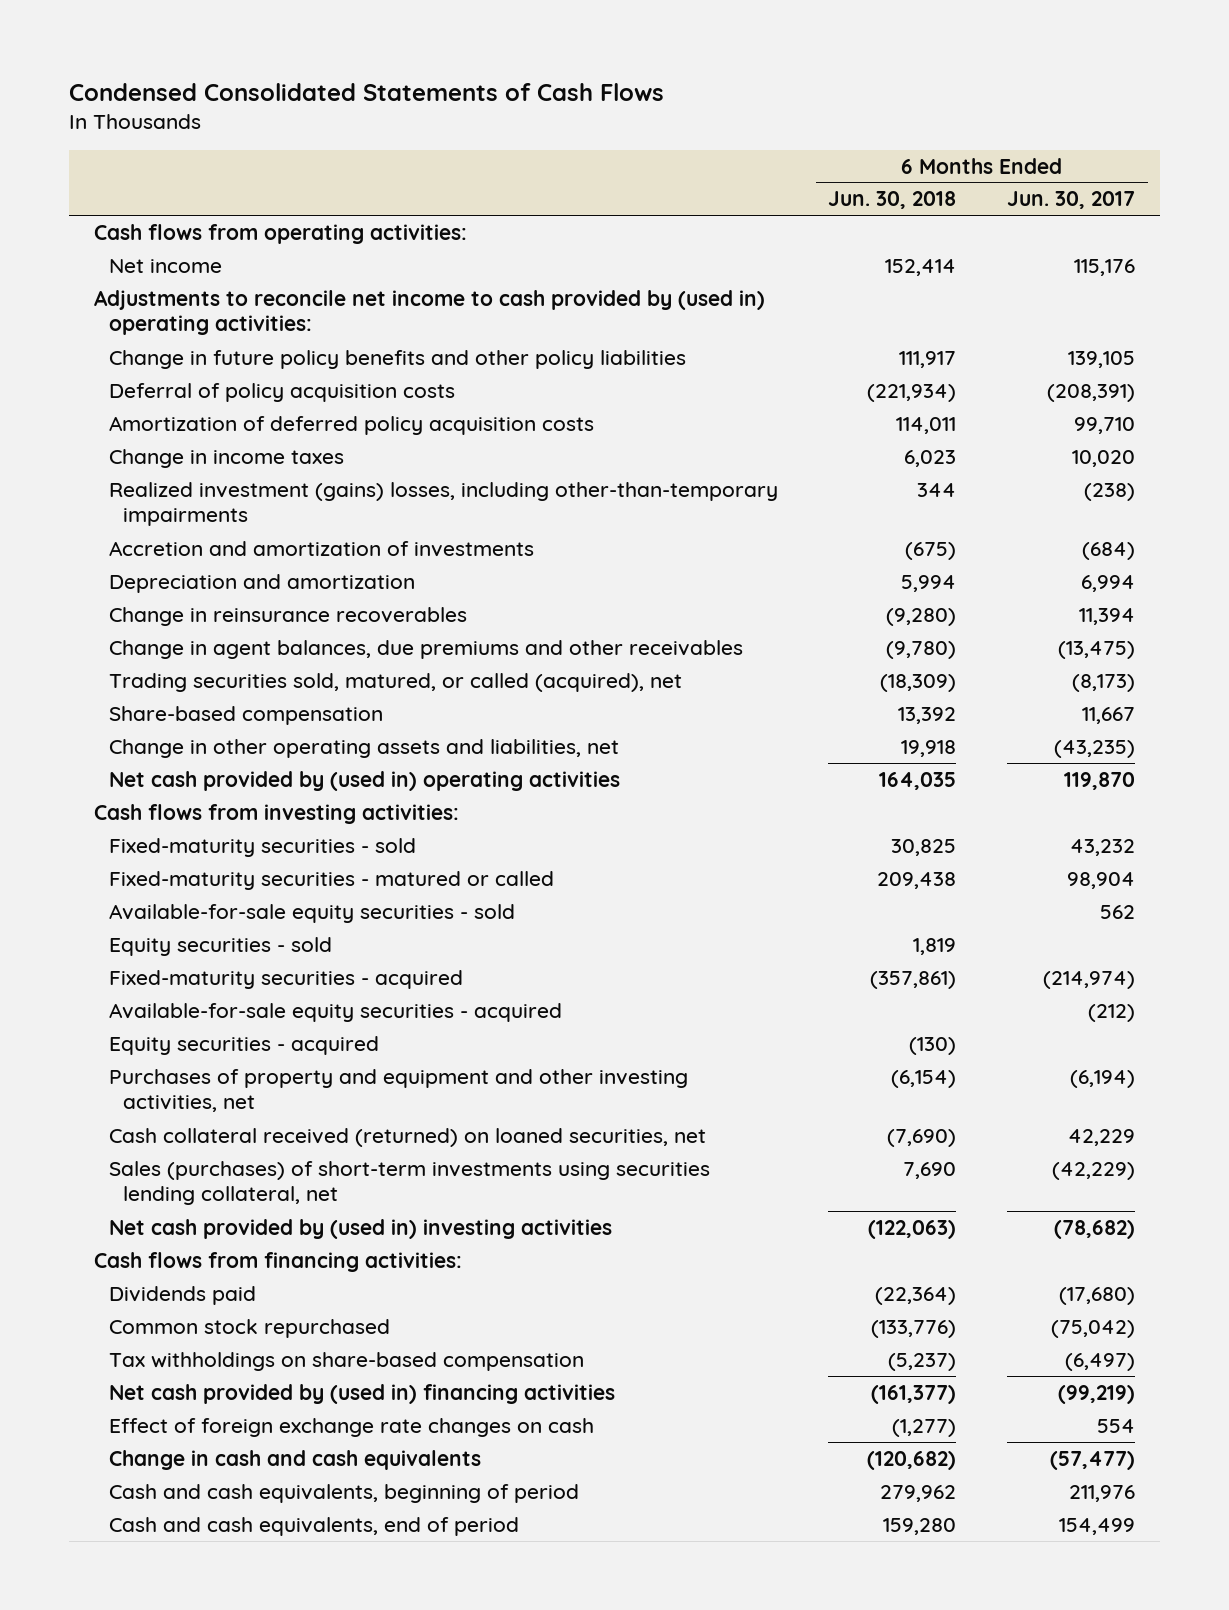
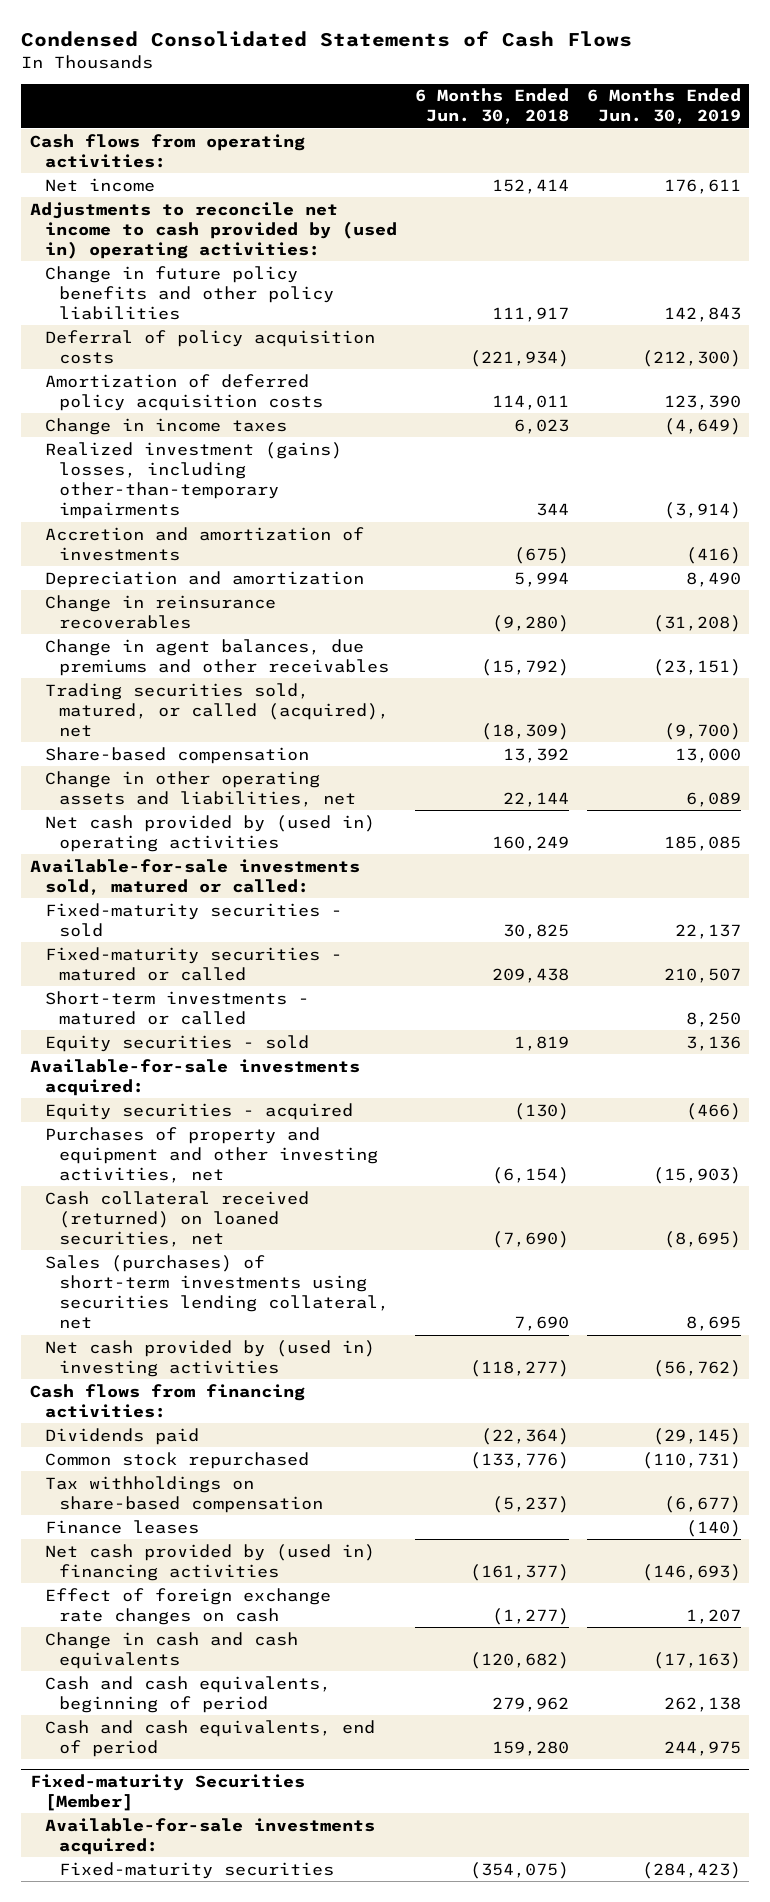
- | 6 Months Ended Jun. 30, 2018 | 6 Months Ended Jun. 30, 2017
+ | 6 Months Ended Jun. 30, 2018 | 6 Months Ended Jun. 30, 2019
- Change in agent balances, due premiums and other receivables | (9,780) | (13,475)
+ Change in agent balances, due premiums and other receivables | (15,792) | (23,151)
- Change in other operating assets and liabilities, net | 19,918 | (43,235)
- Net cash provided by (used in) operating activities | 164,035 | 119,870
- Cash flows from investing activities:
+ Change in other operating assets and liabilities, net | 22,144 | 6,089
+ Net cash provided by (used in) operating activities | 160,249 | 185,085
+ Available-for-sale investments sold, matured or called:
- Available-for-sale equity securities - sold | | 562
+ Short-term investments - matured or called | | 8,250
- Fixed-maturity securities - acquired | (357,861) | (214,974)
- Available-for-sale equity securities - acquired | | (212)
+ Available-for-sale investments acquired:
- Net cash provided by (used in) investing activities | (122,063) | (78,682)
+ Net cash provided by (used in) investing activities | (118,277) | (56,762)
+ Finance leases | | (140)
+ Fixed-maturity Securities [Member]
+ Available-for-sale investments acquired:
+ Fixed-maturity securities | (354,075) | (284,423)

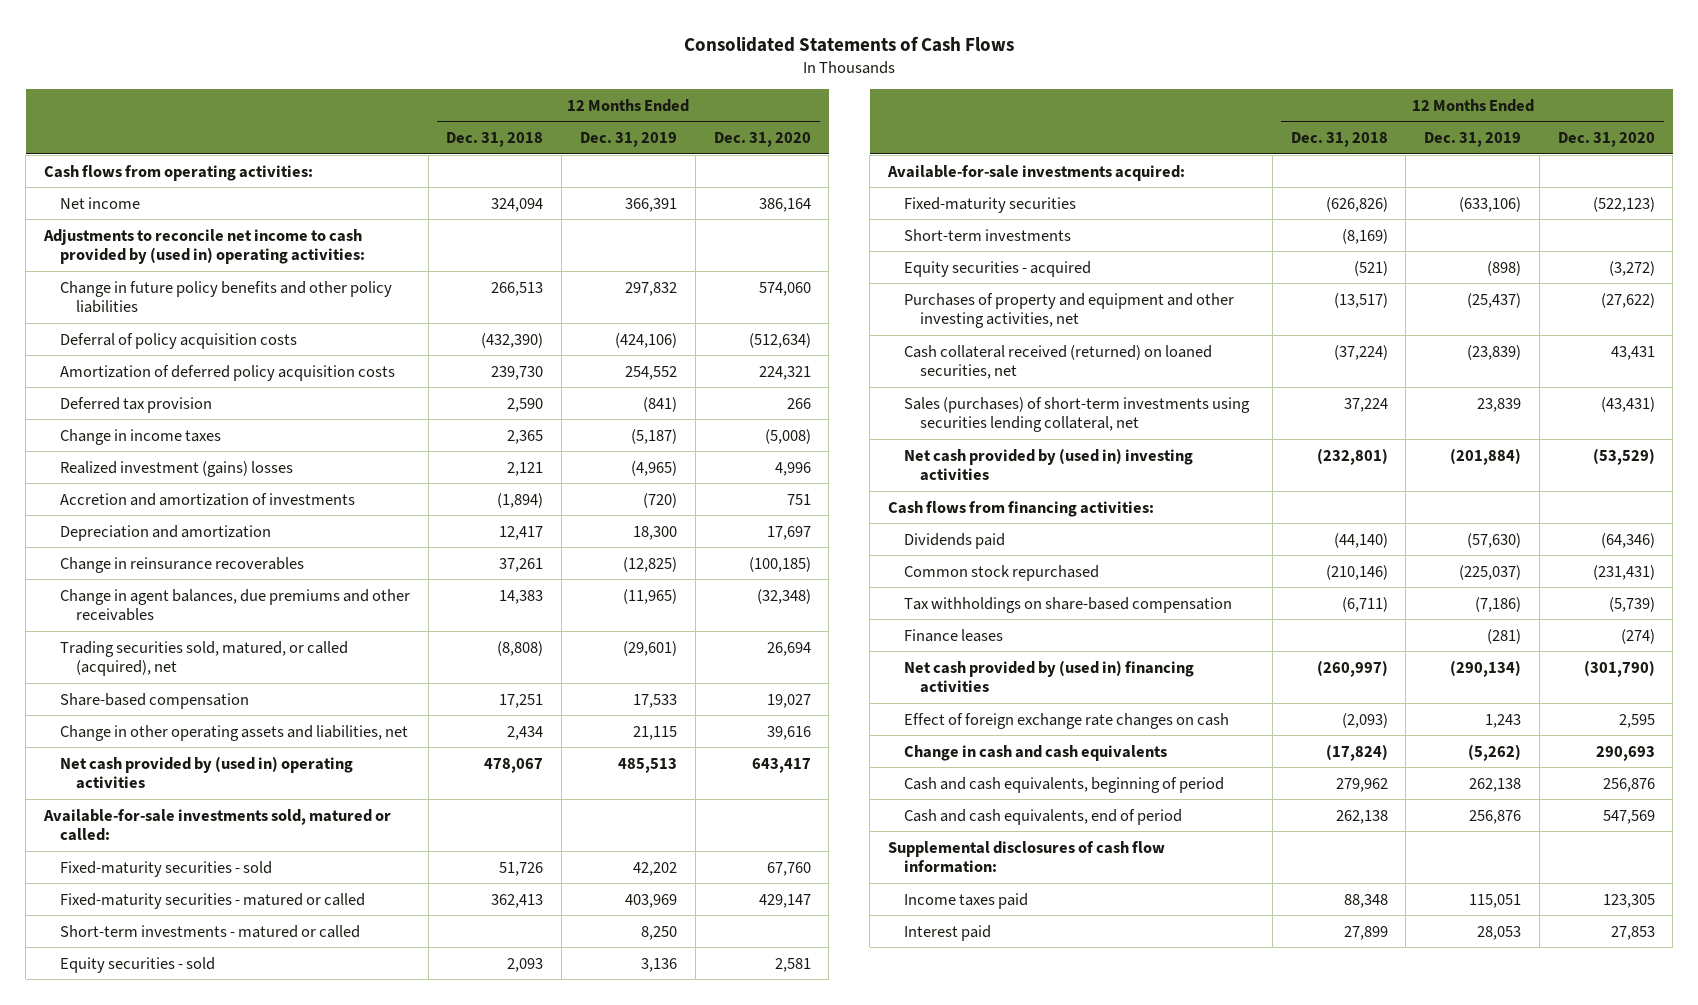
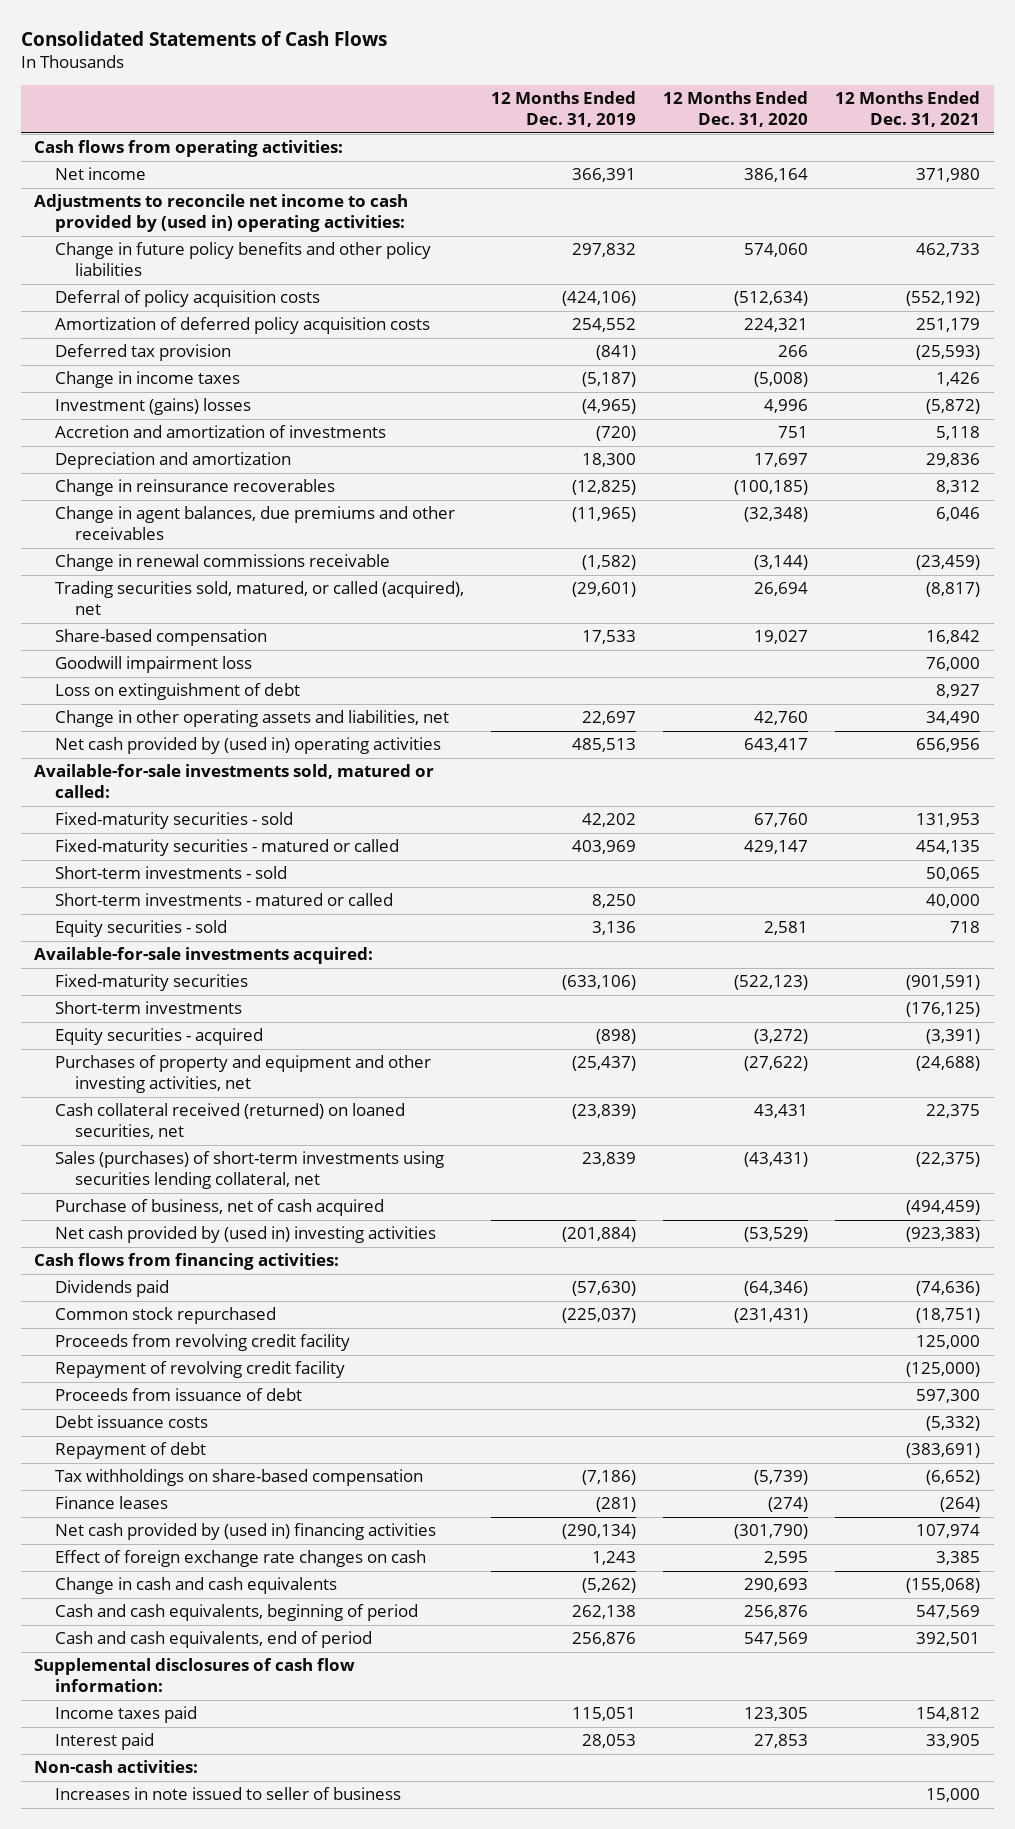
- | 12 Months Ended Dec. 31, 2018 | 12 Months Ended Dec. 31, 2019 | 12 Months Ended Dec. 31, 2020
+ | 12 Months Ended Dec. 31, 2019 | 12 Months Ended Dec. 31, 2020 | 12 Months Ended Dec. 31, 2021
- Realized investment (gains) losses | 2,121 | (4,965) | 4,996
+ Investment (gains) losses | (4,965) | 4,996 | (5,872)
+ Change in renewal commissions receivable | (1,582) | (3,144) | (23,459)
- Change in other operating assets and liabilities, net | 2,434 | 21,115 | 39,616
+ Goodwill impairment loss | | | 76,000
+ Loss on extinguishment of debt | | | 8,927
+ Change in other operating assets and liabilities, net | 22,697 | 42,760 | 34,490
+ Short-term investments - sold | | | 50,065
+ Purchase of business, net of cash acquired | | | (494,459)
+ Proceeds from revolving credit facility | | | 125,000
+ Repayment of revolving credit facility | | | (125,000)
+ Proceeds from issuance of debt | | | 597,300
+ Debt issuance costs | | | (5,332)
+ Repayment of debt | | | (383,691)
+ Non-cash activities:
+ Increases in note issued to seller of business | | | 15,000

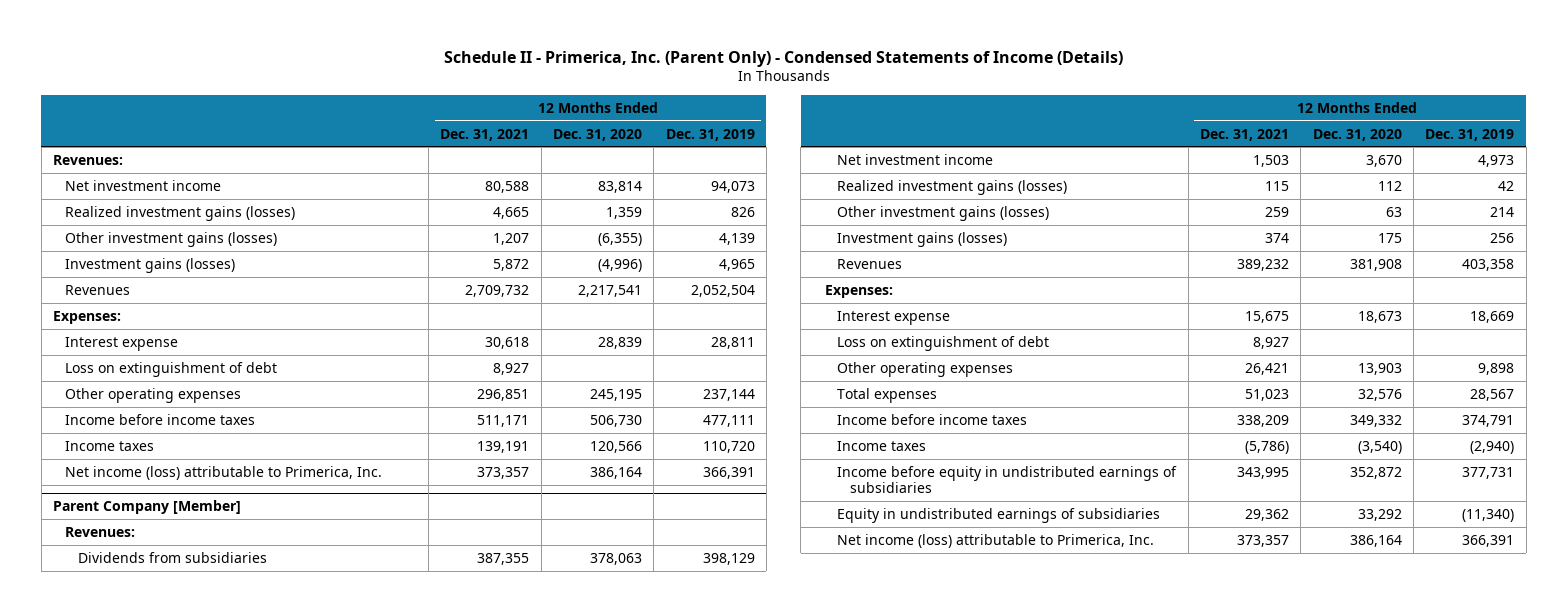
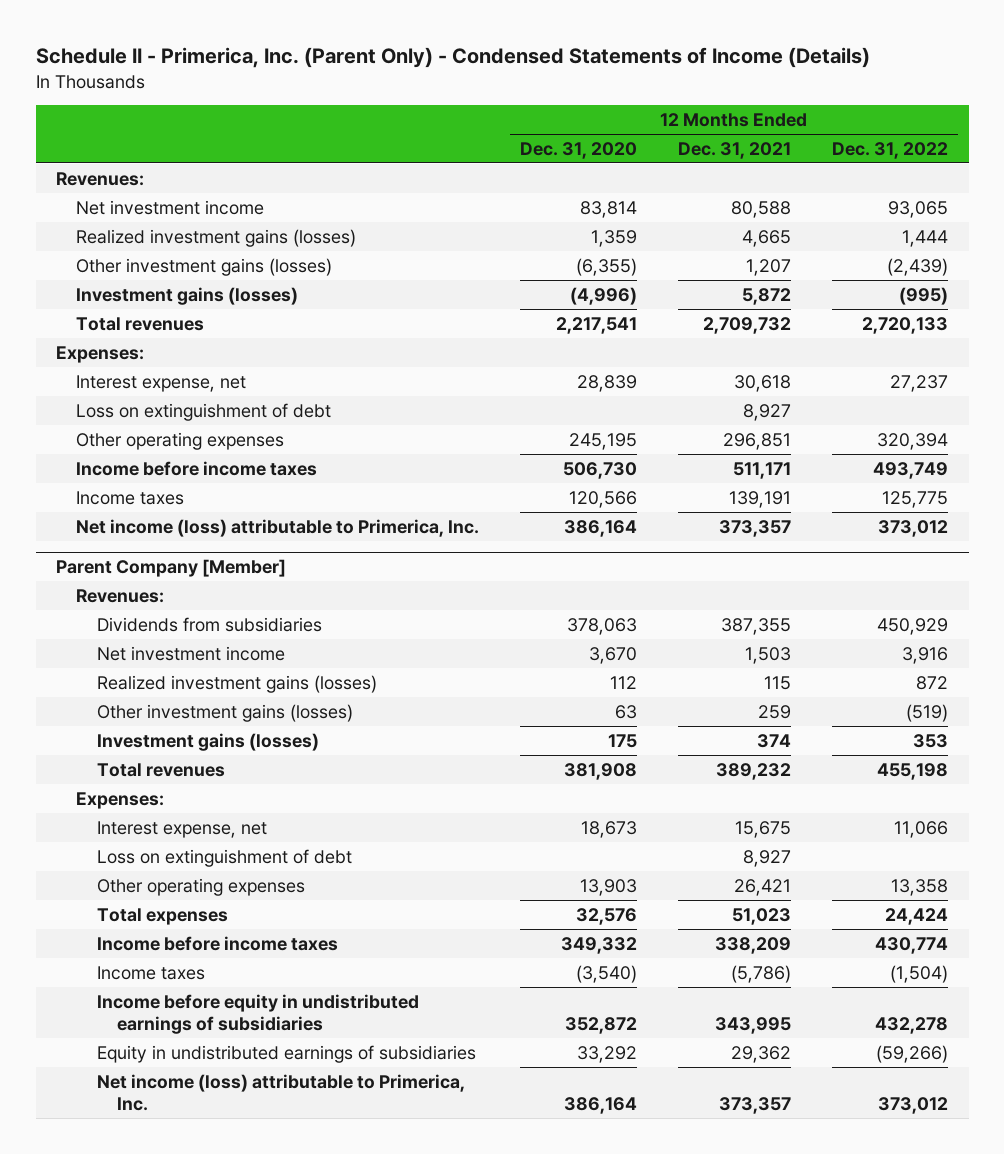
- | 12 Months Ended Dec. 31, 2021 | 12 Months Ended Dec. 31, 2020 | 12 Months Ended Dec. 31, 2019
+ | 12 Months Ended Dec. 31, 2020 | 12 Months Ended Dec. 31, 2021 | 12 Months Ended Dec. 31, 2022
- Revenues | 2,709,732 | 2,217,541 | 2,052,504
+ Total revenues | 2,217,541 | 2,709,732 | 2,720,133
- Interest expense | 30,618 | 28,839 | 28,811
+ Interest expense, net | 28,839 | 30,618 | 27,237
@ Parent Company [Member]
- Revenues | 389,232 | 381,908 | 403,358
+ Total revenues | 381,908 | 389,232 | 455,198
- Interest expense | 15,675 | 18,673 | 18,669
+ Interest expense, net | 18,673 | 15,675 | 11,066

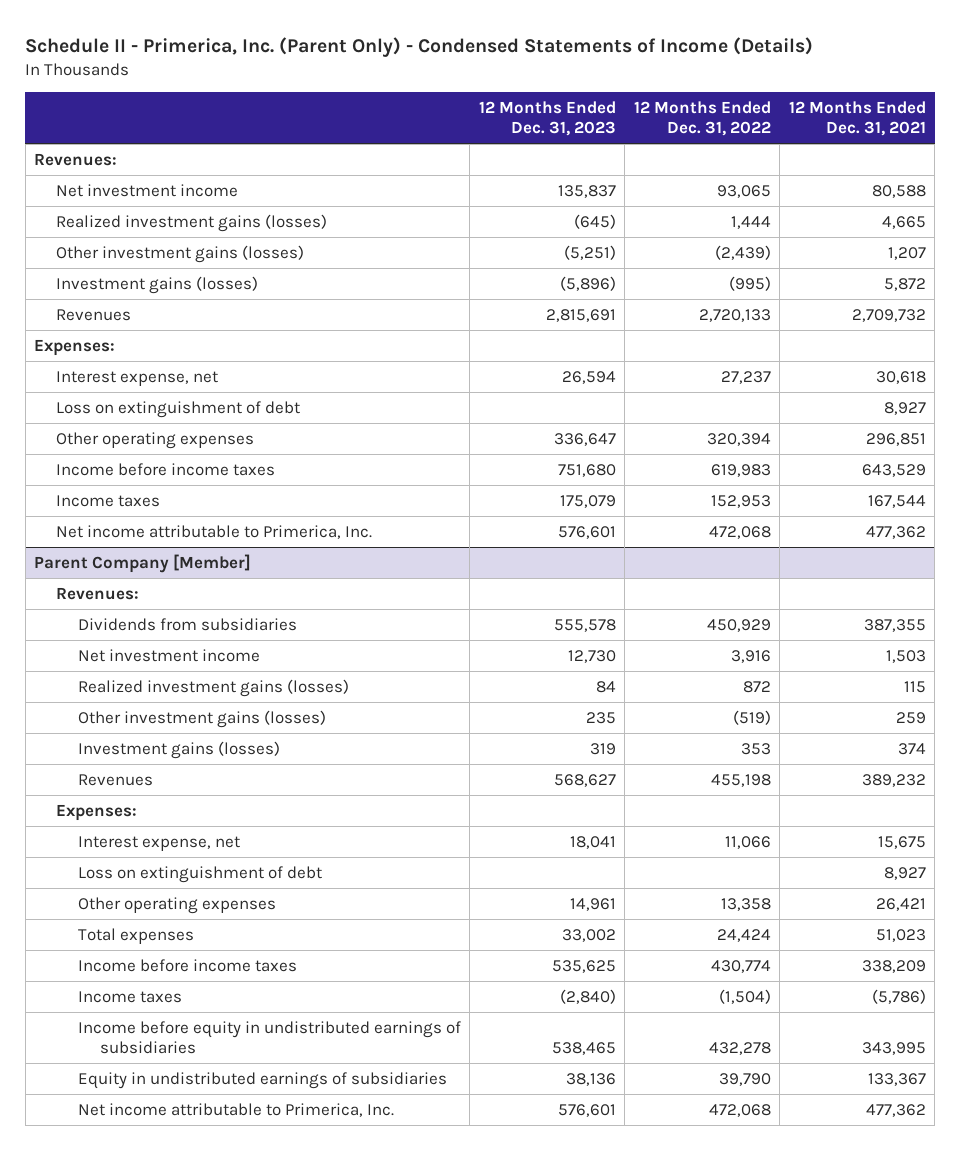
- | 12 Months Ended Dec. 31, 2020 | 12 Months Ended Dec. 31, 2021 | 12 Months Ended Dec. 31, 2022
+ | 12 Months Ended Dec. 31, 2023 | 12 Months Ended Dec. 31, 2022 | 12 Months Ended Dec. 31, 2021
- Total revenues | 2,217,541 | 2,709,732 | 2,720,133
+ Revenues | 2,815,691 | 2,720,133 | 2,709,732
- Income before income taxes | 506,730 | 511,171 | 493,749
- Income taxes | 120,566 | 139,191 | 125,775
- Net income (loss) attributable to Primerica, Inc. | 386,164 | 373,357 | 373,012
+ Income before income taxes | 751,680 | 619,983 | 643,529
+ Income taxes | 175,079 | 152,953 | 167,544
+ Net income attributable to Primerica, Inc. | 576,601 | 472,068 | 477,362
@ Parent Company [Member]
- Total revenues | 381,908 | 389,232 | 455,198
+ Revenues | 568,627 | 455,198 | 389,232
- Equity in undistributed earnings of subsidiaries | 33,292 | 29,362 | (59,266)
- Net income (loss) attributable to Primerica, Inc. | 386,164 | 373,357 | 373,012
+ Equity in undistributed earnings of subsidiaries | 38,136 | 39,790 | 133,367
+ Net income attributable to Primerica, Inc. | 576,601 | 472,068 | 477,362

